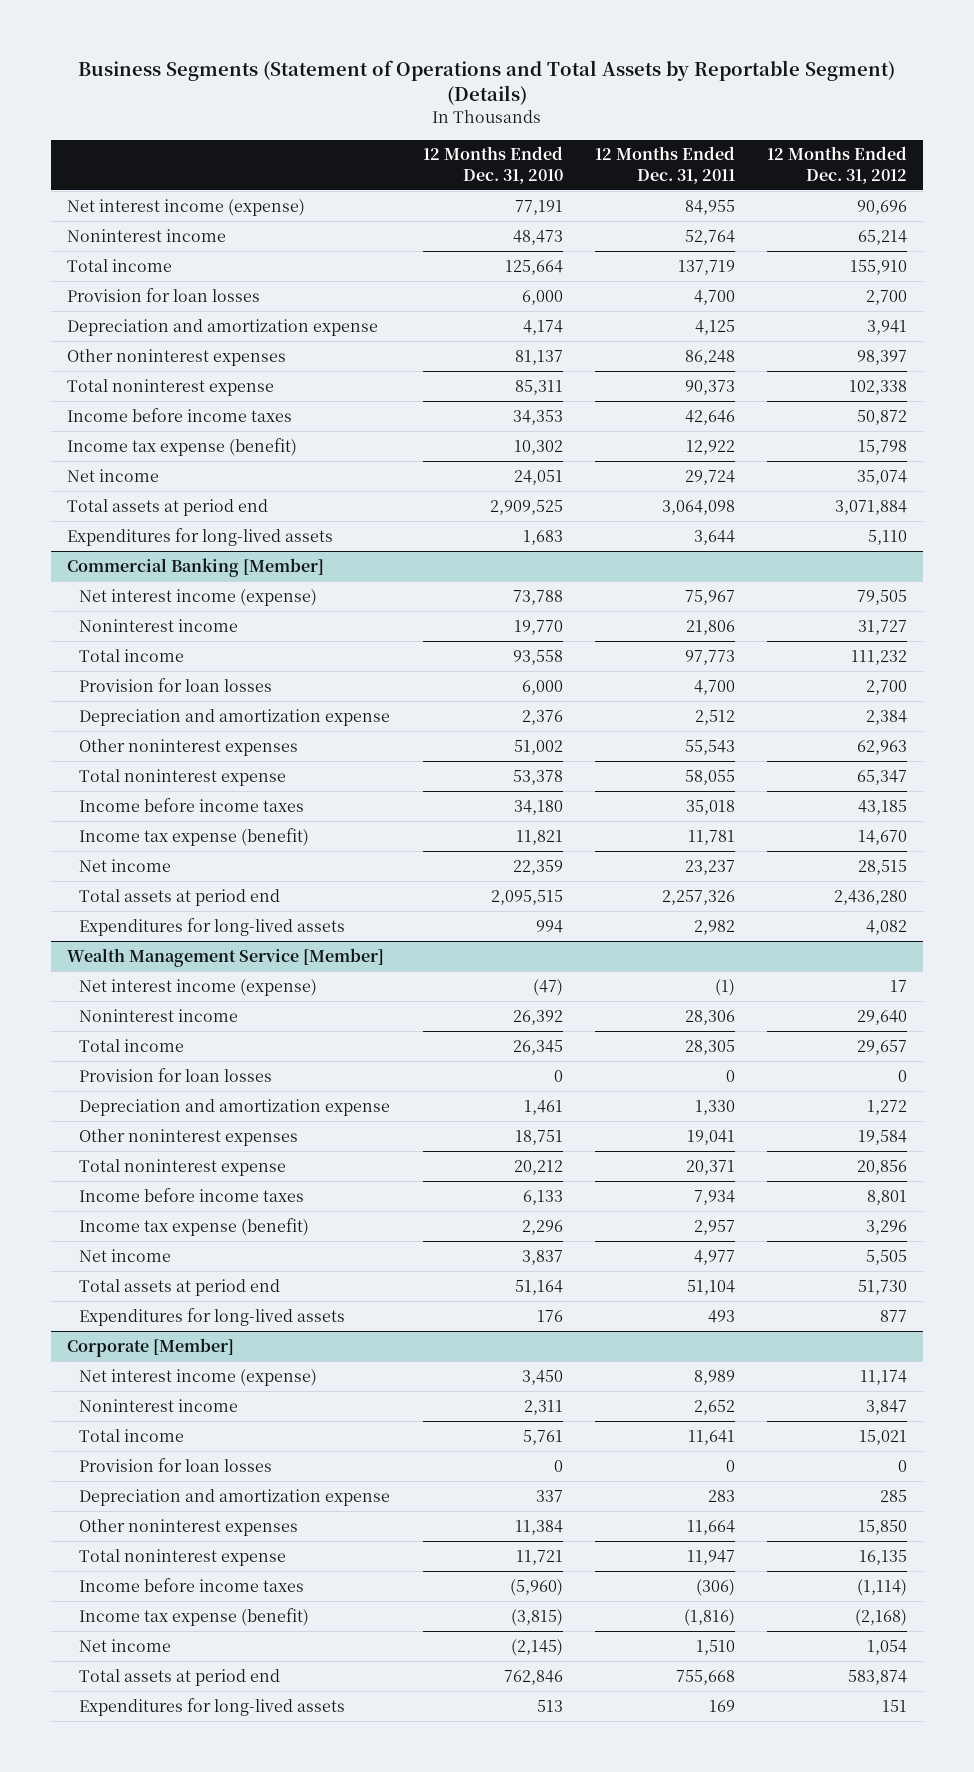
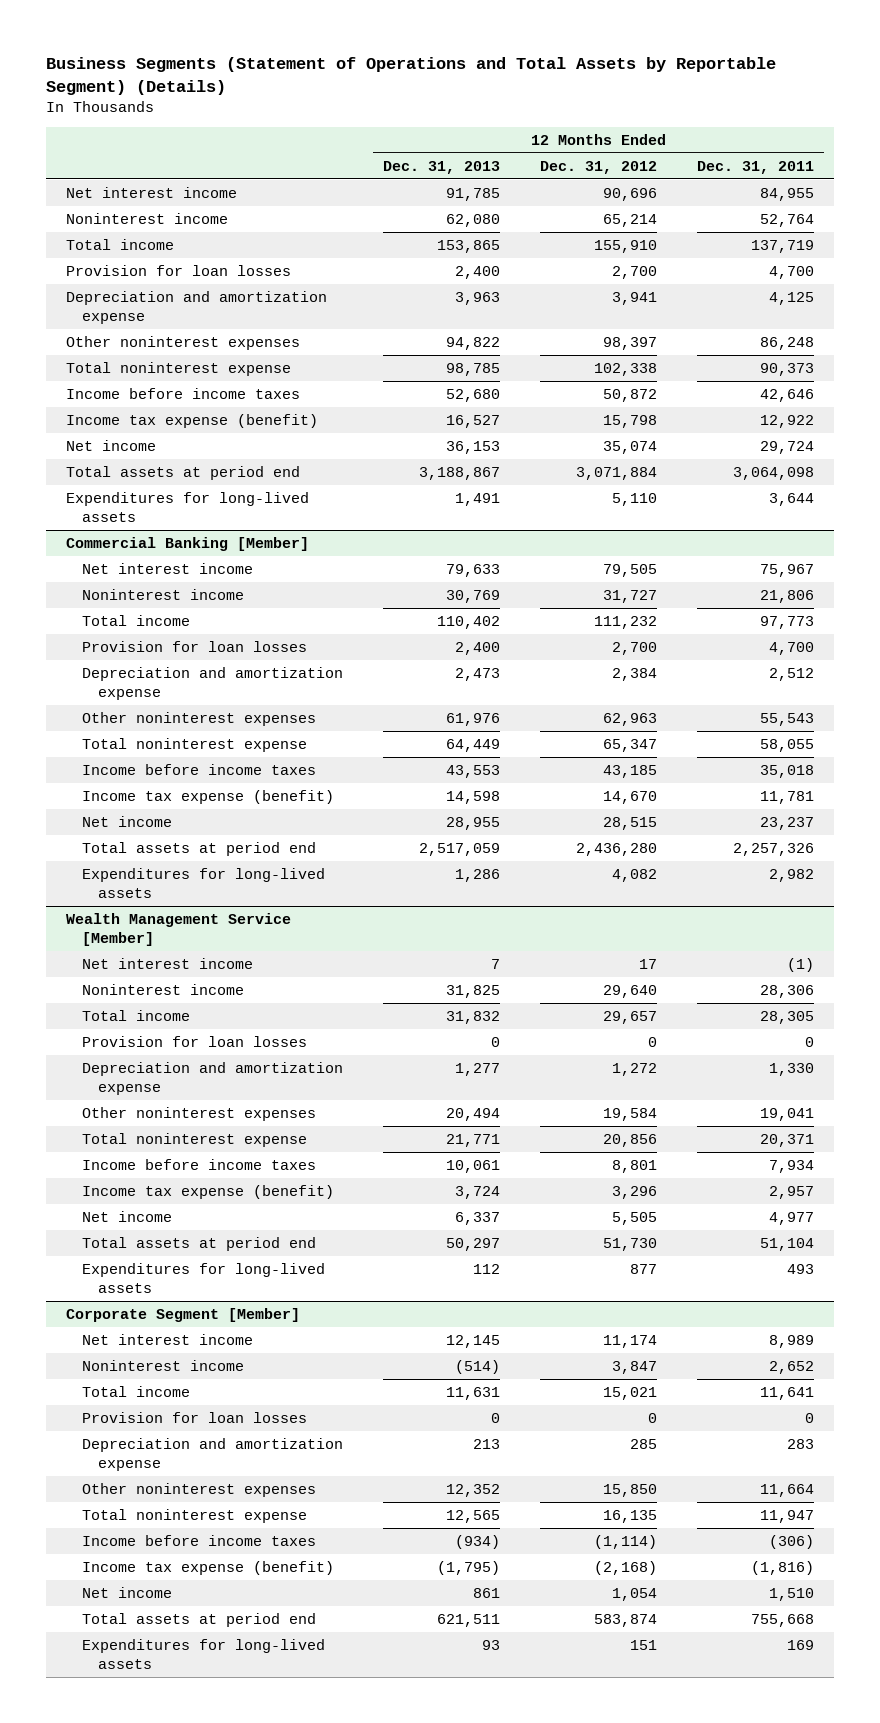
- | 12 Months Ended Dec. 31, 2010 | 12 Months Ended Dec. 31, 2011 | 12 Months Ended Dec. 31, 2012
+ | 12 Months Ended Dec. 31, 2013 | 12 Months Ended Dec. 31, 2012 | 12 Months Ended Dec. 31, 2011
- Net interest income (expense) | 77,191 | 84,955 | 90,696
+ Net interest income | 91,785 | 90,696 | 84,955
@ Commercial Banking [Member]
- Net interest income (expense) | 73,788 | 75,967 | 79,505
+ Net interest income | 79,633 | 79,505 | 75,967
@ Wealth Management Service [Member]
- Net interest income (expense) | (47) | (1) | 17
+ Net interest income | 7 | 17 | (1)
- Corporate [Member]
- Net interest income (expense) | 3,450 | 8,989 | 11,174
+ Corporate Segment [Member]
+ Net interest income | 12,145 | 11,174 | 8,989

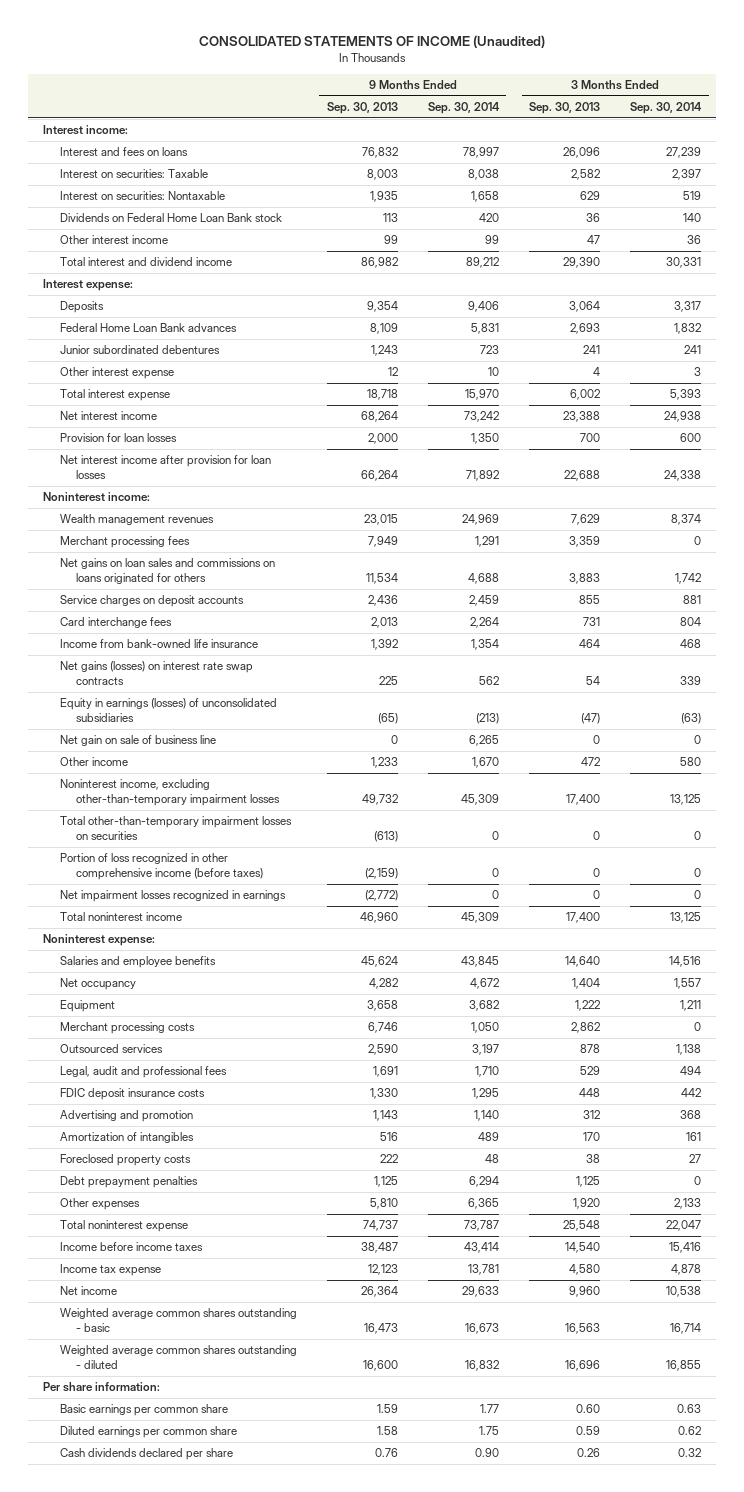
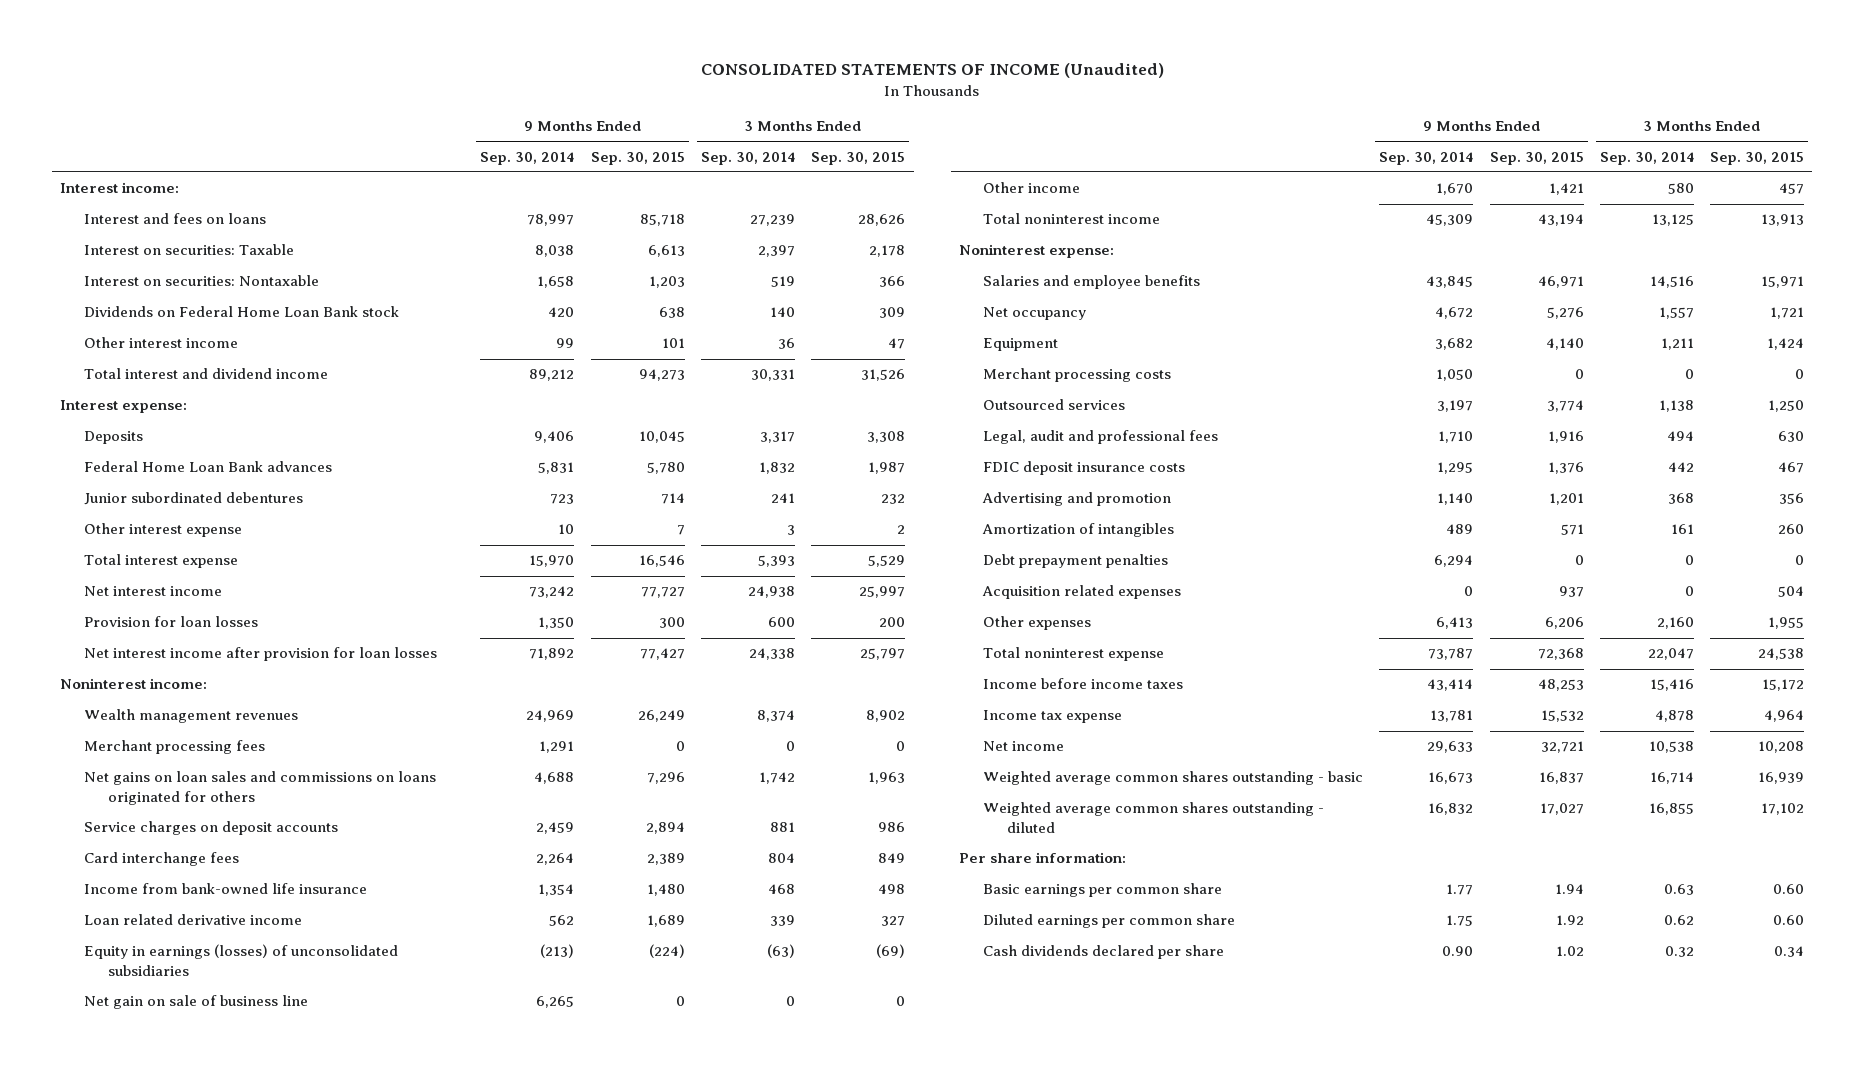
- | 9 Months Ended Sep. 30, 2013 | 9 Months Ended Sep. 30, 2014 | 3 Months Ended Sep. 30, 2013 | 3 Months Ended Sep. 30, 2014
+ | 9 Months Ended Sep. 30, 2014 | 9 Months Ended Sep. 30, 2015 | 3 Months Ended Sep. 30, 2014 | 3 Months Ended Sep. 30, 2015
- Net gains (losses) on interest rate swap contracts | 225 | 562 | 54 | 339
+ Loan related derivative income | 562 | 1,689 | 339 | 327
- Noninterest income, excluding other-than-temporary impairment losses | 49,732 | 45,309 | 17,400 | 13,125
- Total other-than-temporary impairment losses on securities | (613) | 0 | 0 | 0
- Portion of loss recognized in other comprehensive income (before taxes) | (2,159) | 0 | 0 | 0
- Net impairment losses recognized in earnings | (2,772) | 0 | 0 | 0
- Foreclosed property costs | 222 | 48 | 38 | 27
- Other expenses | 5,810 | 6,365 | 1,920 | 2,133
+ Acquisition related expenses | 0 | 937 | 0 | 504
+ Other expenses | 6,413 | 6,206 | 2,160 | 1,955

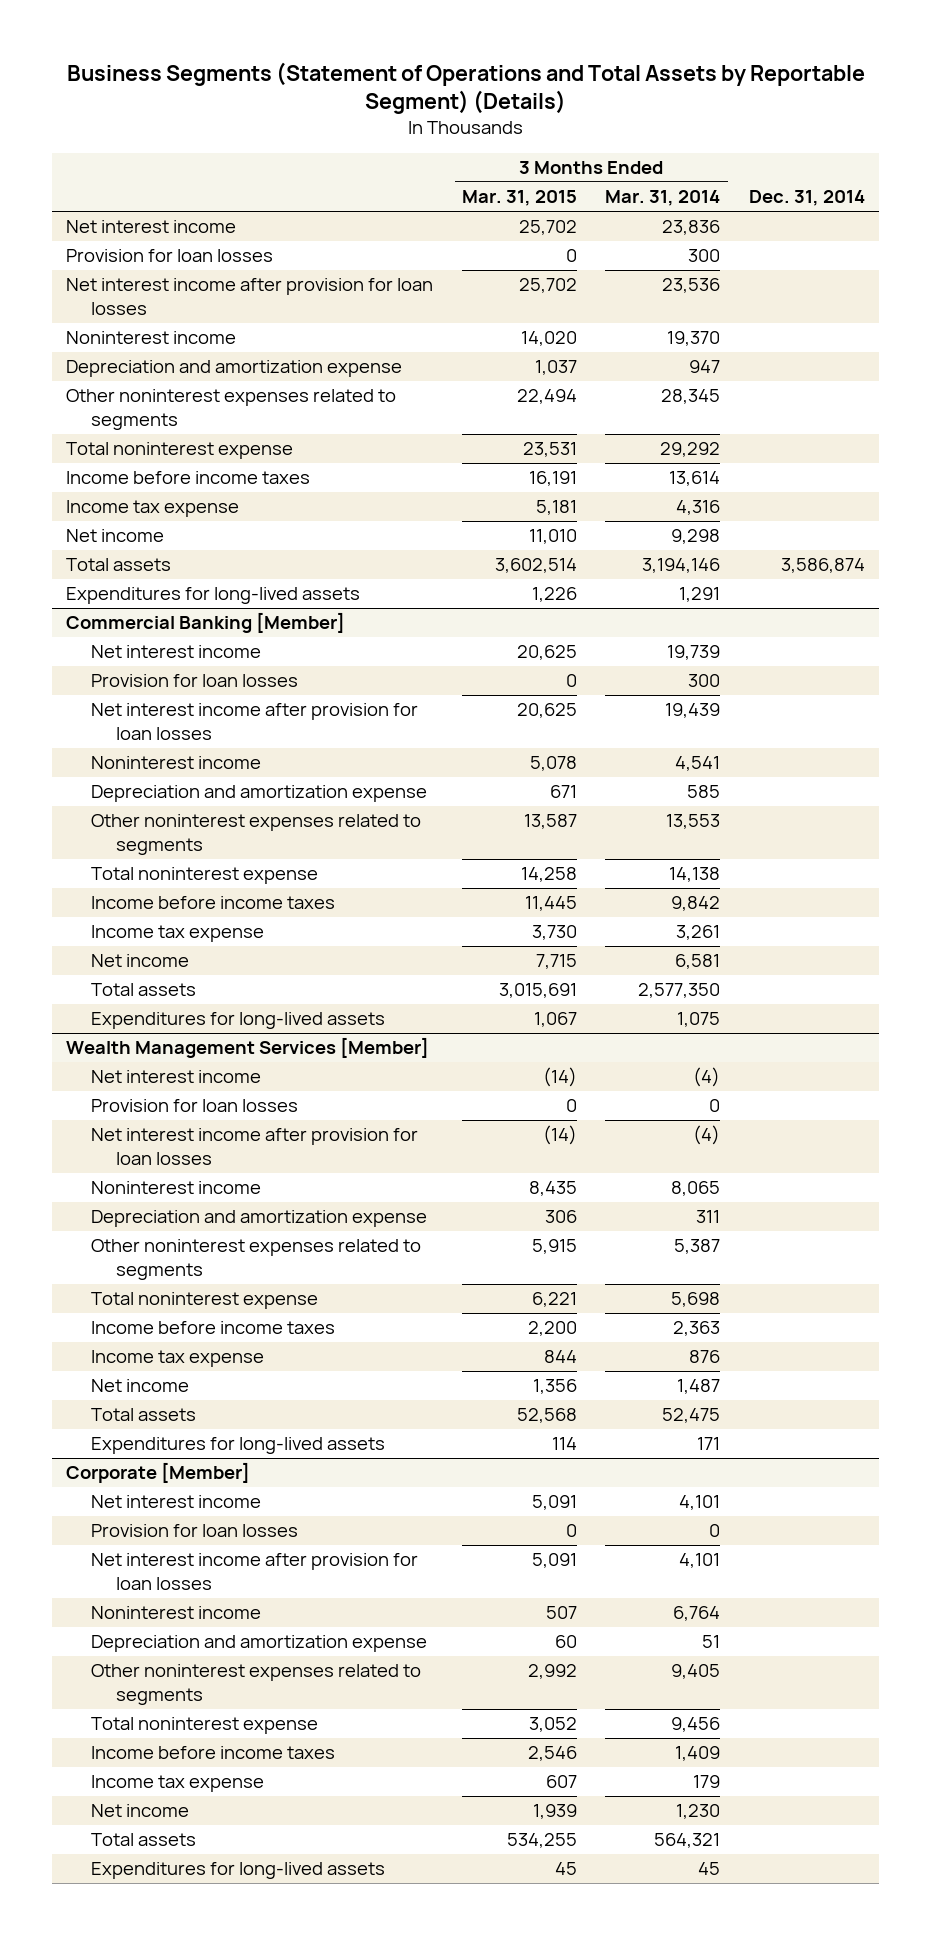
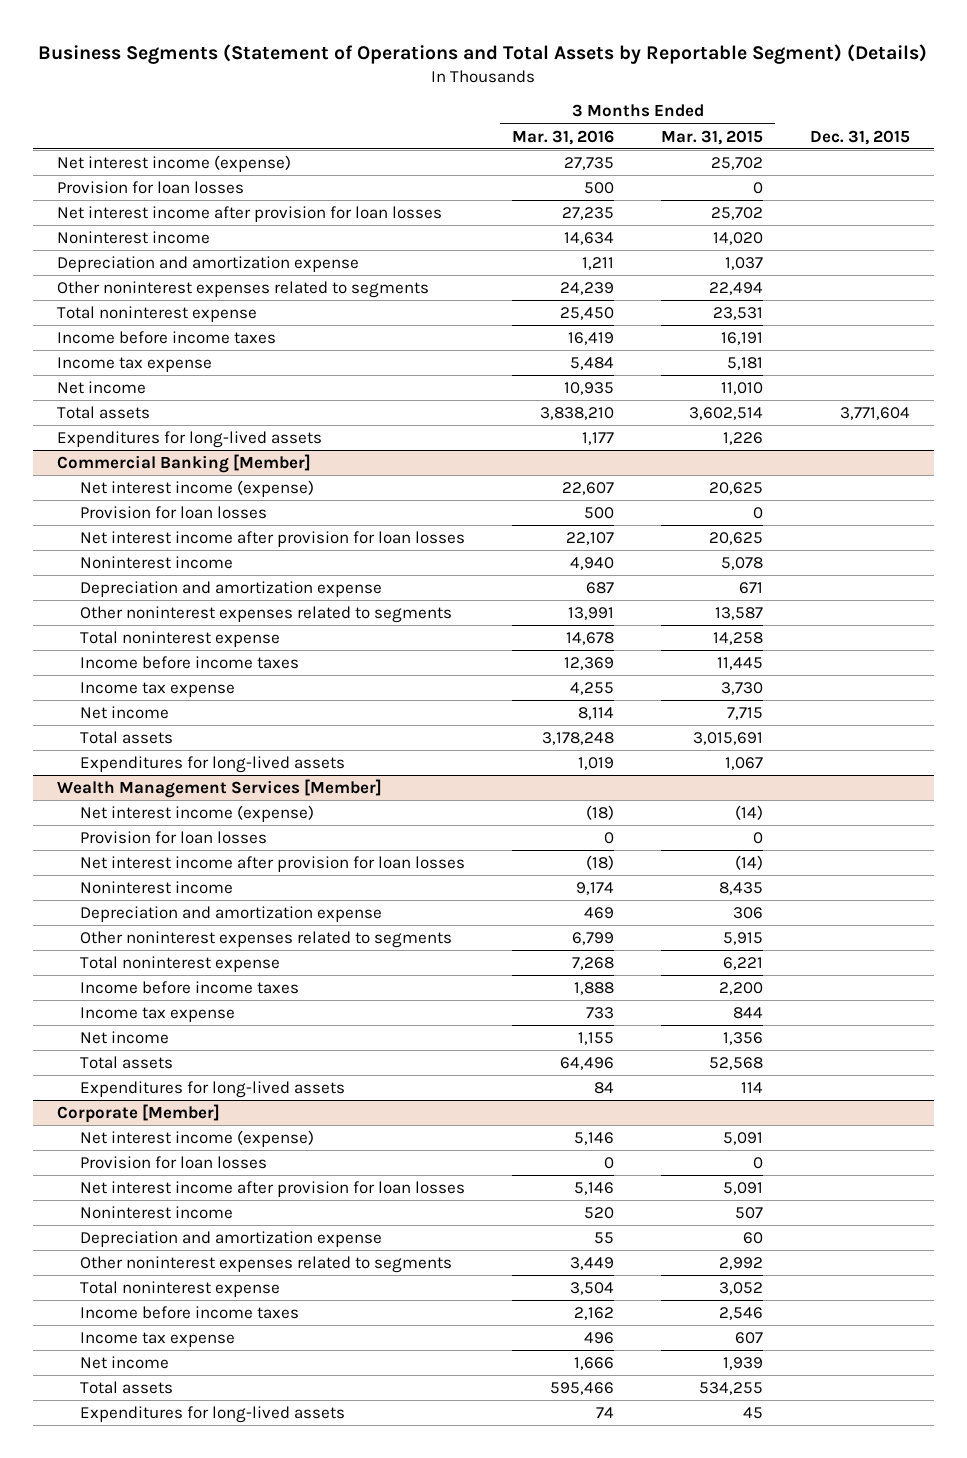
- | 3 Months Ended Mar. 31, 2015 | 3 Months Ended Mar. 31, 2014 | Dec. 31, 2014
+ | 3 Months Ended Mar. 31, 2016 | 3 Months Ended Mar. 31, 2015 | Dec. 31, 2015
- Net interest income | 25,702 | 23,836 |
+ Net interest income (expense) | 27,735 | 25,702 |
@ Commercial Banking [Member]
- Net interest income | 20,625 | 19,739 |
+ Net interest income (expense) | 22,607 | 20,625 |
@ Wealth Management Services [Member]
- Net interest income | (14) | (4) |
+ Net interest income (expense) | (18) | (14) |
@ Corporate [Member]
- Net interest income | 5,091 | 4,101 |
+ Net interest income (expense) | 5,146 | 5,091 |

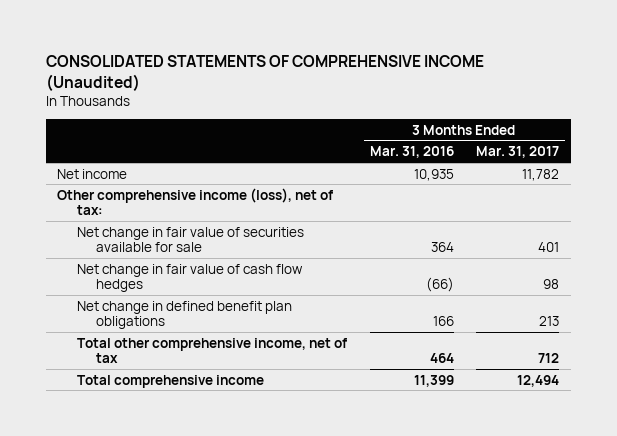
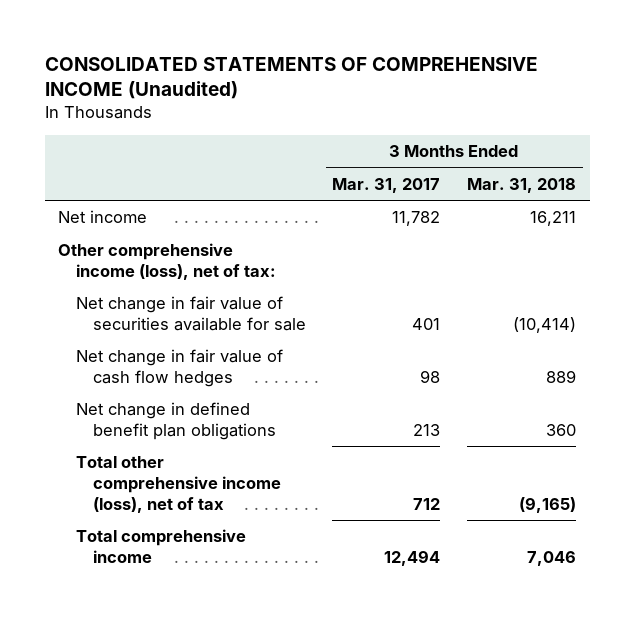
- | 3 Months Ended Mar. 31, 2016 | 3 Months Ended Mar. 31, 2017
+ | 3 Months Ended Mar. 31, 2017 | 3 Months Ended Mar. 31, 2018
- Total other comprehensive income, net of tax | 464 | 712
+ Total other comprehensive income (loss), net of tax | 712 | (9,165)

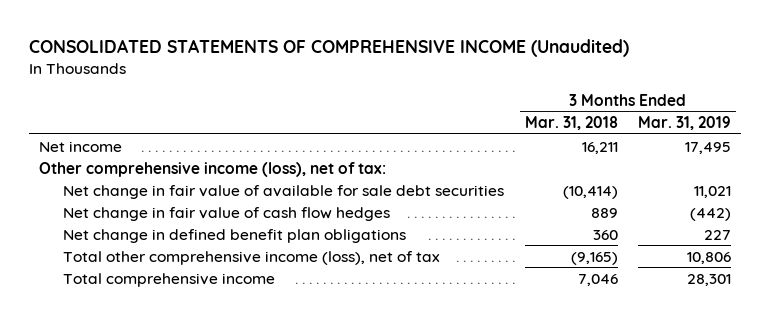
- | 3 Months Ended Mar. 31, 2017 | 3 Months Ended Mar. 31, 2018
+ | 3 Months Ended Mar. 31, 2018 | 3 Months Ended Mar. 31, 2019
- Net change in fair value of securities available for sale | 401 | (10,414)
+ Net change in fair value of available for sale debt securities | (10,414) | 11,021

